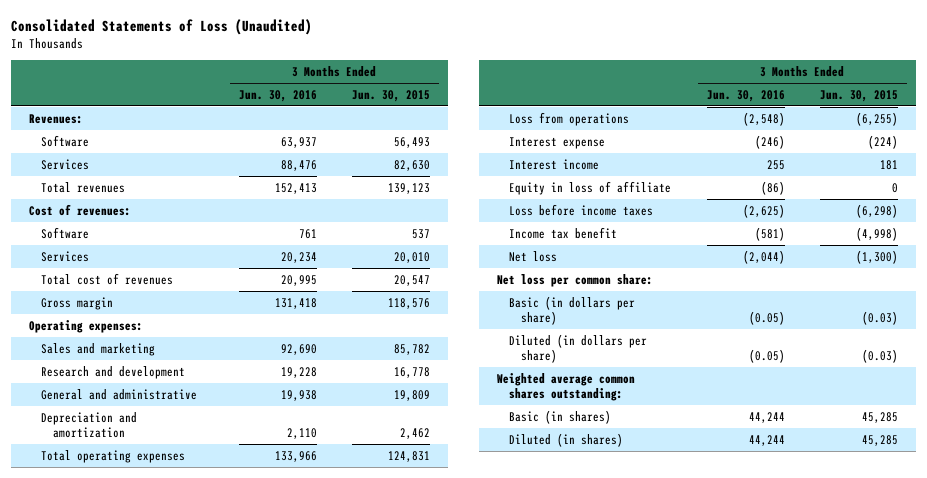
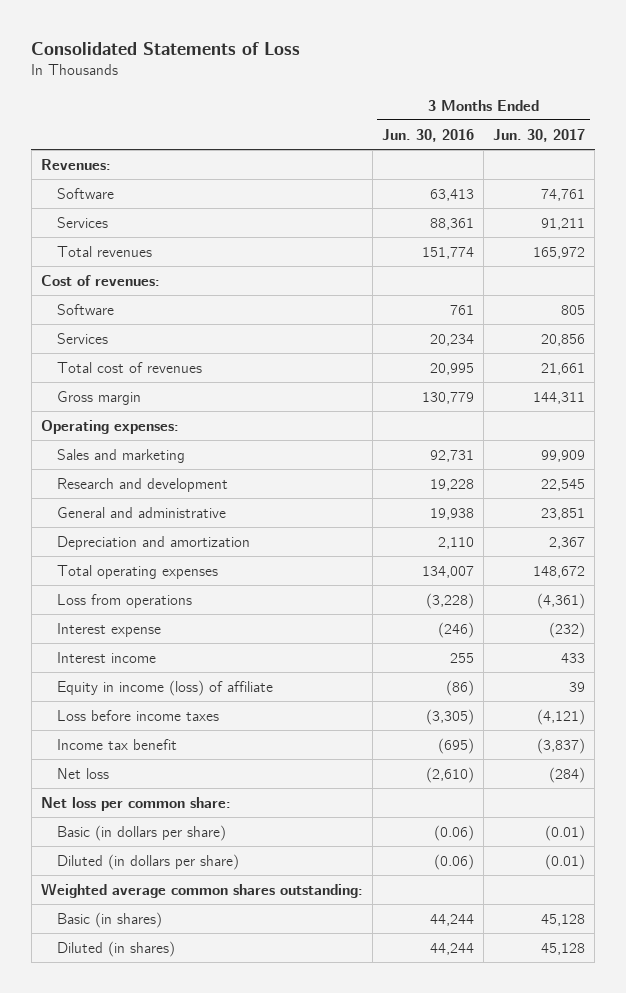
- Consolidated Statements of Loss (Unaudited)
+ Consolidated Statements of Loss
- | 3 Months Ended Jun. 30, 2016 | 3 Months Ended Jun. 30, 2015
+ | 3 Months Ended Jun. 30, 2016 | 3 Months Ended Jun. 30, 2017
- Software | 63,937 | 56,493
- Services | 88,476 | 82,630
- Total revenues | 152,413 | 139,123
+ Software | 63,413 | 74,761
+ Services | 88,361 | 91,211
+ Total revenues | 151,774 | 165,972
- Gross margin | 131,418 | 118,576
+ Gross margin | 130,779 | 144,311
- Sales and marketing | 92,690 | 85,782
+ Sales and marketing | 92,731 | 99,909
- Total operating expenses | 133,966 | 124,831
- Loss from operations | (2,548) | (6,255)
+ Total operating expenses | 134,007 | 148,672
+ Loss from operations | (3,228) | (4,361)
- Equity in loss of affiliate | (86) | 0
- Loss before income taxes | (2,625) | (6,298)
- Income tax benefit | (581) | (4,998)
- Net loss | (2,044) | (1,300)
+ Equity in income (loss) of affiliate | (86) | 39
+ Loss before income taxes | (3,305) | (4,121)
+ Income tax benefit | (695) | (3,837)
+ Net loss | (2,610) | (284)
- Basic (in dollars per share) | (0.05) | (0.03)
- Diluted (in dollars per share) | (0.05) | (0.03)
+ Basic (in dollars per share) | (0.06) | (0.01)
+ Diluted (in dollars per share) | (0.06) | (0.01)

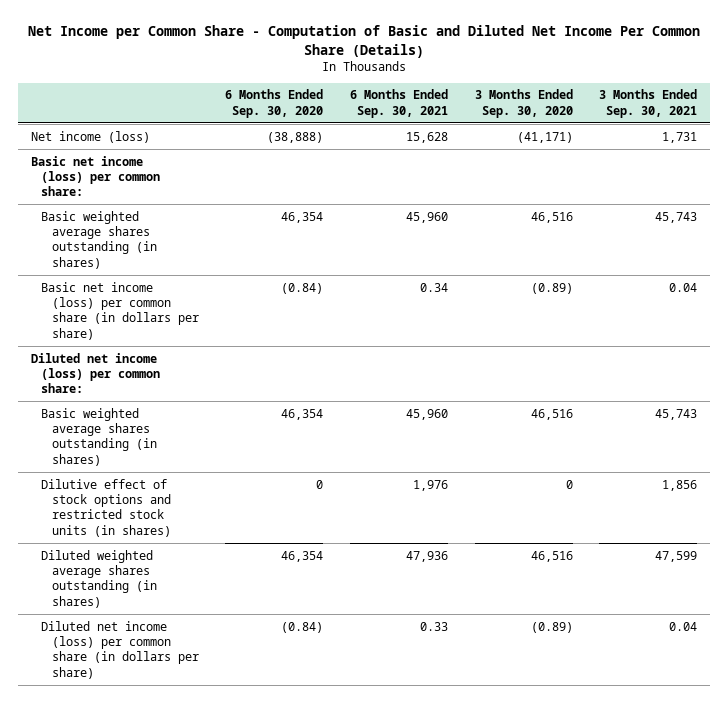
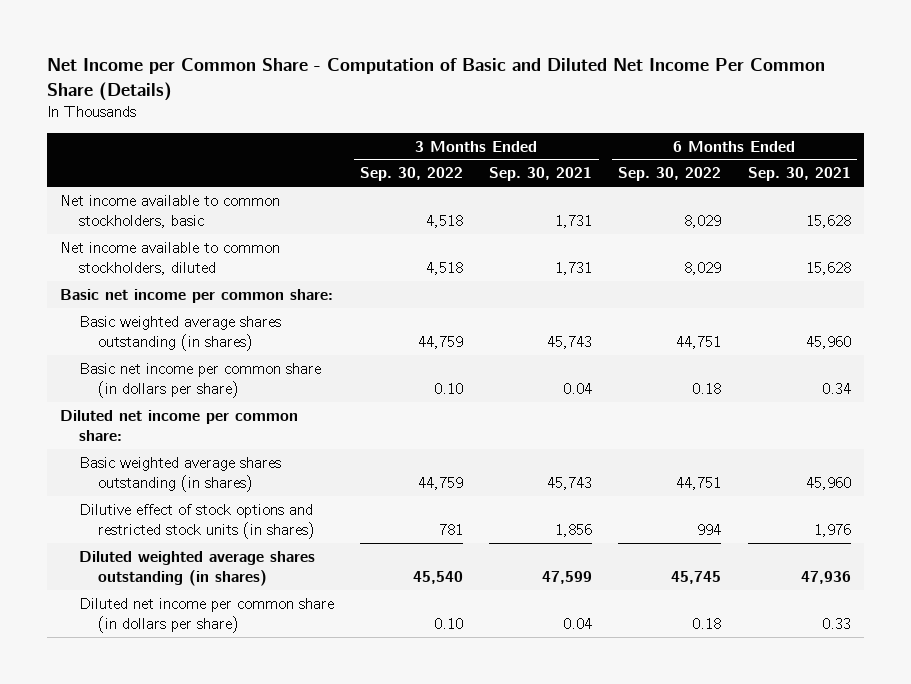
- | 6 Months Ended Sep. 30, 2020 | 6 Months Ended Sep. 30, 2021 | 3 Months Ended Sep. 30, 2020 | 3 Months Ended Sep. 30, 2021
+ | 3 Months Ended Sep. 30, 2022 | 3 Months Ended Sep. 30, 2021 | 6 Months Ended Sep. 30, 2022 | 6 Months Ended Sep. 30, 2021
- Net income (loss) | (38,888) | 15,628 | (41,171) | 1,731
- Basic net income (loss) per common share:
+ Net income available to common stockholders, basic | 4,518 | 1,731 | 8,029 | 15,628
+ Net income available to common stockholders, diluted | 4,518 | 1,731 | 8,029 | 15,628
+ Basic net income per common share:
- Basic net income (loss) per common share (in dollars per share) | (0.84) | 0.34 | (0.89) | 0.04
- Diluted net income (loss) per common share:
+ Basic net income per common share (in dollars per share) | 0.10 | 0.04 | 0.18 | 0.34
+ Diluted net income per common share:
- Diluted net income (loss) per common share (in dollars per share) | (0.84) | 0.33 | (0.89) | 0.04
+ Diluted net income per common share (in dollars per share) | 0.10 | 0.04 | 0.18 | 0.33

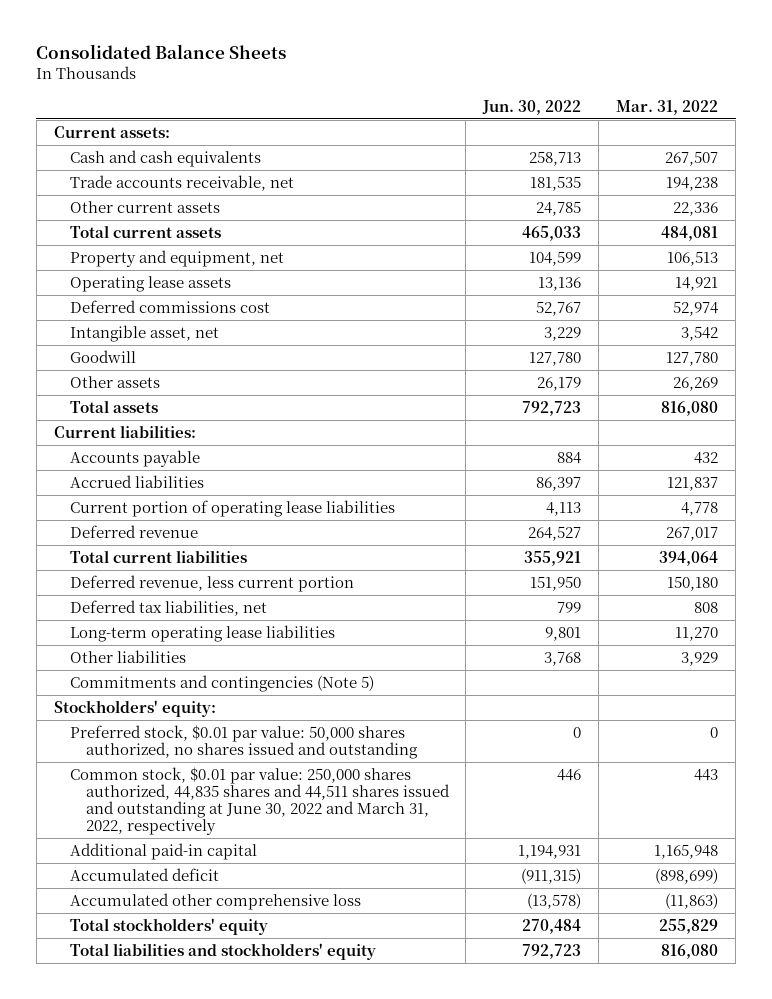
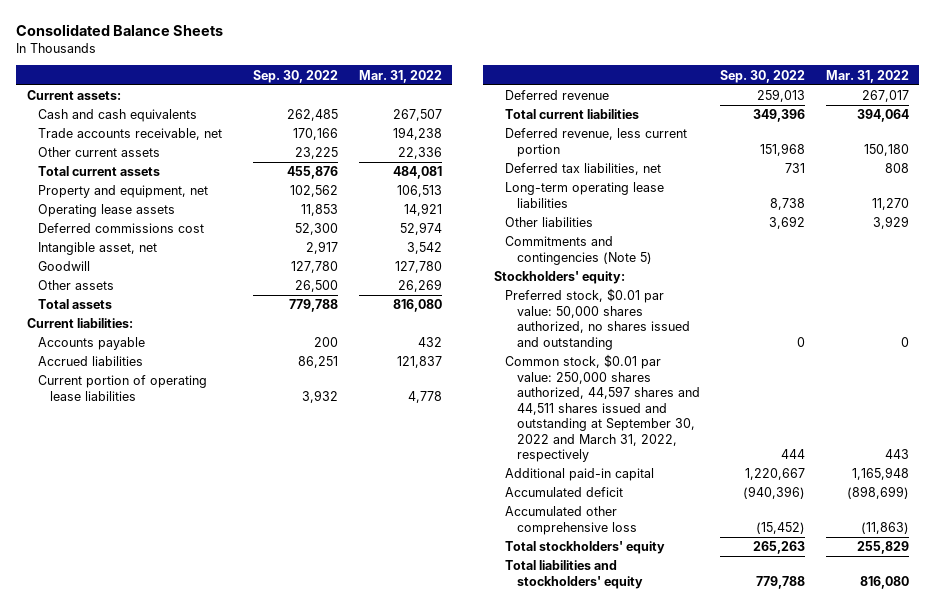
- | Jun. 30, 2022 | Mar. 31, 2022
+ | Sep. 30, 2022 | Mar. 31, 2022
- Common stock, $0.01 par value: 250,000 shares authorized, 44,835 shares and 44,511 shares issued and outstanding at June 30, 2022 and March 31, 2022, respectively | 446 | 443
+ Common stock, $0.01 par value: 250,000 shares authorized, 44,597 shares and 44,511 shares issued and outstanding at September 30, 2022 and March 31, 2022, respectively | 444 | 443

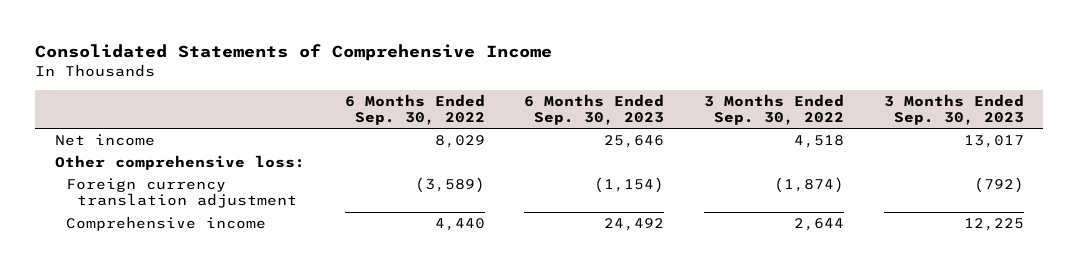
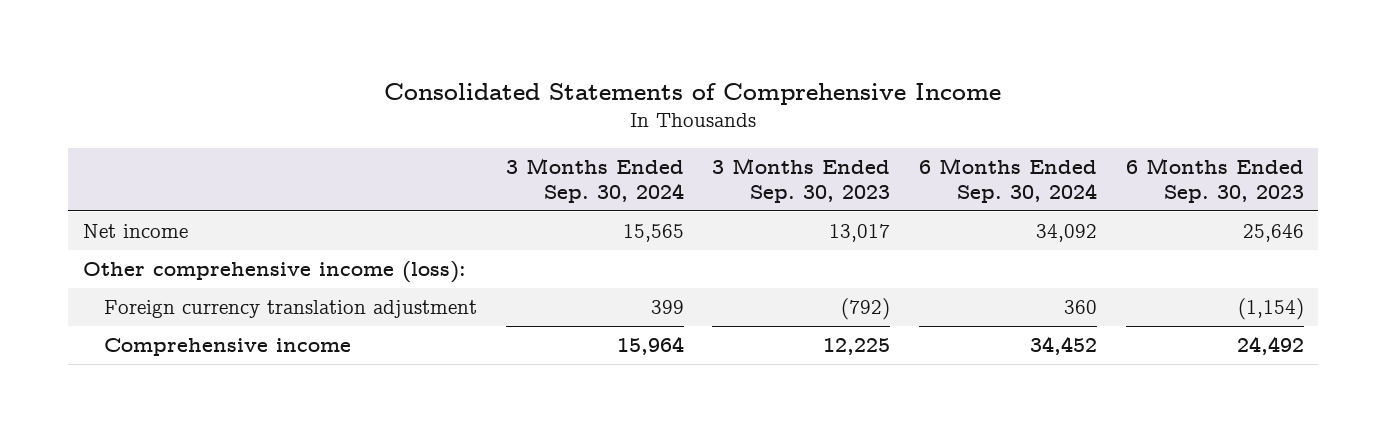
- | 6 Months Ended Sep. 30, 2022 | 6 Months Ended Sep. 30, 2023 | 3 Months Ended Sep. 30, 2022 | 3 Months Ended Sep. 30, 2023
+ | 3 Months Ended Sep. 30, 2024 | 3 Months Ended Sep. 30, 2023 | 6 Months Ended Sep. 30, 2024 | 6 Months Ended Sep. 30, 2023
- Other comprehensive loss:
+ Other comprehensive income (loss):

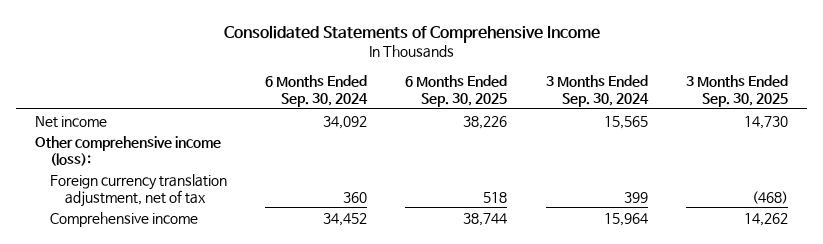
- | 3 Months Ended Sep. 30, 2024 | 3 Months Ended Sep. 30, 2023 | 6 Months Ended Sep. 30, 2024 | 6 Months Ended Sep. 30, 2023
+ | 6 Months Ended Sep. 30, 2024 | 6 Months Ended Sep. 30, 2025 | 3 Months Ended Sep. 30, 2024 | 3 Months Ended Sep. 30, 2025
- Foreign currency translation adjustment | 399 | (792) | 360 | (1,154)
+ Foreign currency translation adjustment, net of tax | 360 | 518 | 399 | (468)

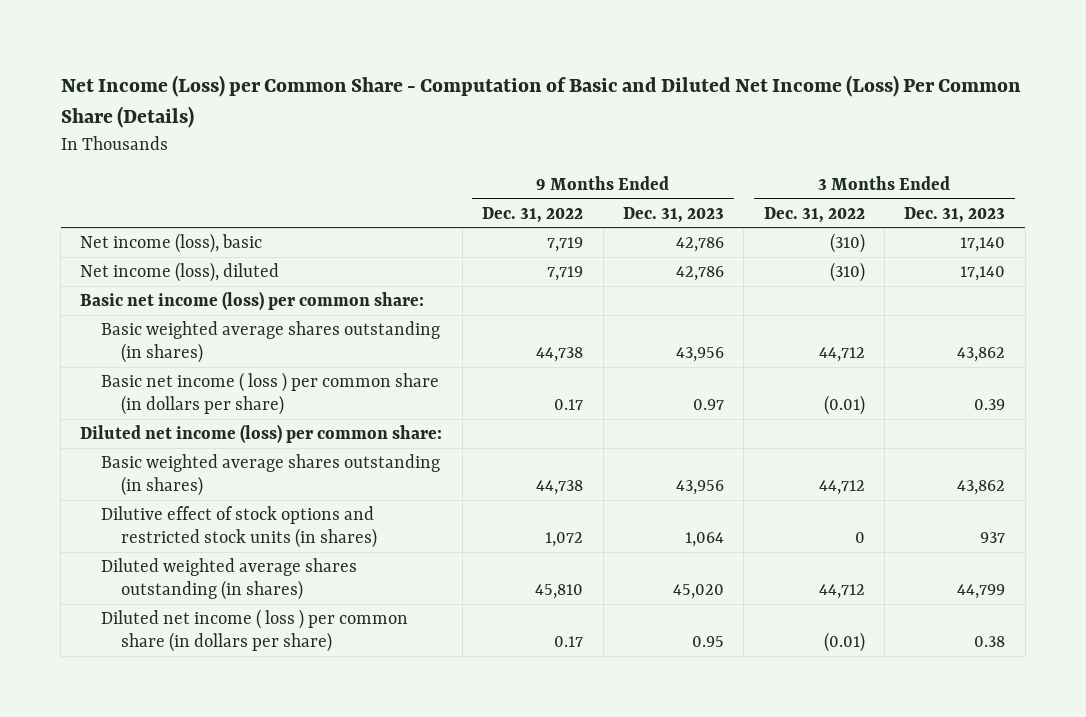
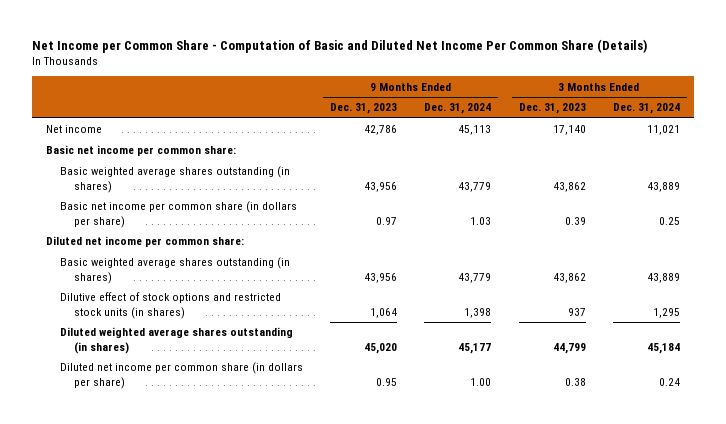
- Net Income (Loss) per Common Share - Computation of Basic and Diluted Net Income (Loss) Per Common Share (Details)
+ Net Income per Common Share - Computation of Basic and Diluted Net Income Per Common Share (Details)
- | 9 Months Ended Dec. 31, 2022 | 9 Months Ended Dec. 31, 2023 | 3 Months Ended Dec. 31, 2022 | 3 Months Ended Dec. 31, 2023
+ | 9 Months Ended Dec. 31, 2023 | 9 Months Ended Dec. 31, 2024 | 3 Months Ended Dec. 31, 2023 | 3 Months Ended Dec. 31, 2024
- Net income (loss), basic | 7,719 | 42,786 | (310) | 17,140
- Net income (loss), diluted | 7,719 | 42,786 | (310) | 17,140
- Basic net income (loss) per common share:
+ Net income | 42,786 | 45,113 | 17,140 | 11,021
+ Basic net income per common share:
- Basic net income ( loss ) per common share (in dollars per share) | 0.17 | 0.97 | (0.01) | 0.39
- Diluted net income (loss) per common share:
+ Basic net income per common share (in dollars per share) | 0.97 | 1.03 | 0.39 | 0.25
+ Diluted net income per common share:
- Diluted net income ( loss ) per common share (in dollars per share) | 0.17 | 0.95 | (0.01) | 0.38
+ Diluted net income per common share (in dollars per share) | 0.95 | 1.00 | 0.38 | 0.24

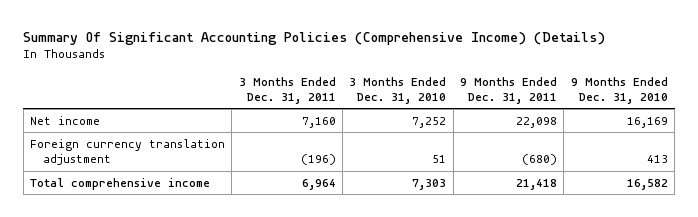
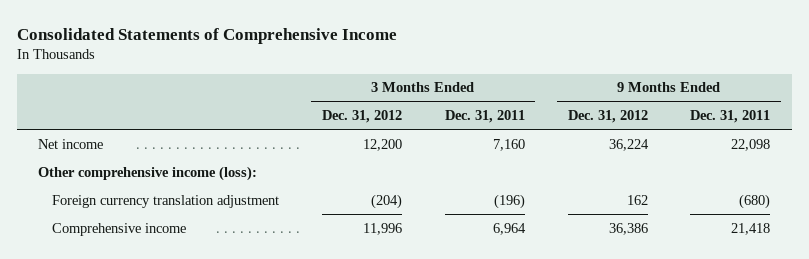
- Summary Of Significant Accounting Policies (Comprehensive Income) (Details)
+ Consolidated Statements of Comprehensive Income
- | 3 Months Ended Dec. 31, 2011 | 3 Months Ended Dec. 31, 2010 | 9 Months Ended Dec. 31, 2011 | 9 Months Ended Dec. 31, 2010
+ | 3 Months Ended Dec. 31, 2012 | 3 Months Ended Dec. 31, 2011 | 9 Months Ended Dec. 31, 2012 | 9 Months Ended Dec. 31, 2011
+ Other comprehensive income (loss):
- Total comprehensive income | 6,964 | 7,303 | 21,418 | 16,582
+ Comprehensive income | 11,996 | 6,964 | 36,386 | 21,418

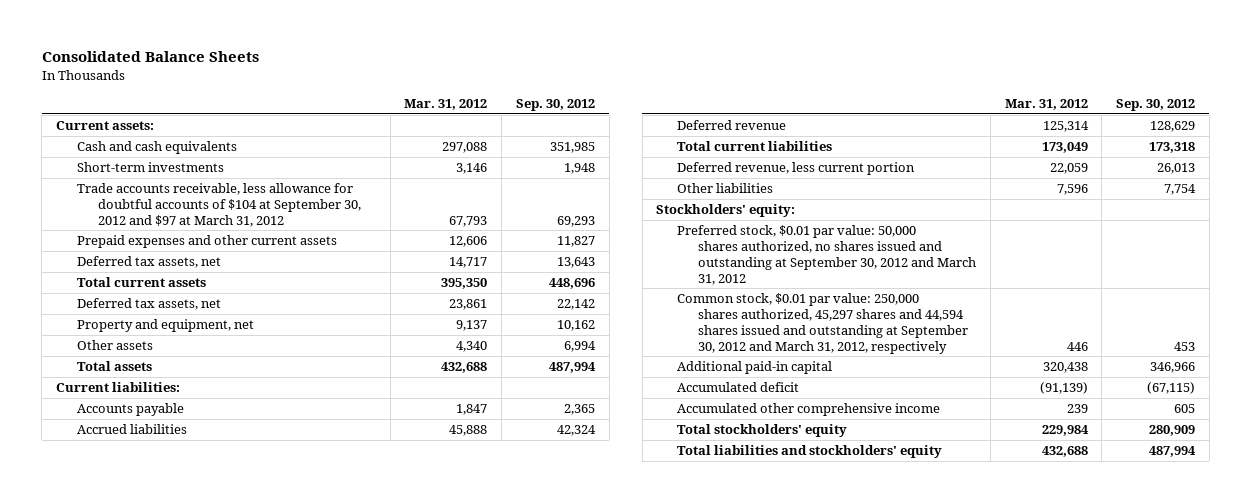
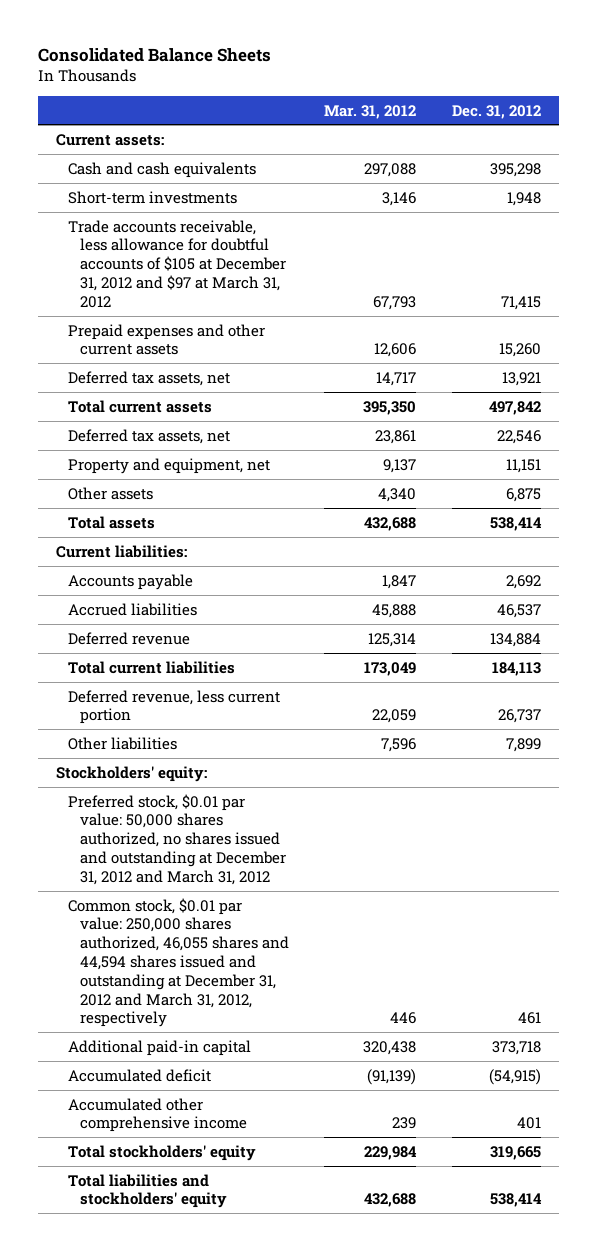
- | Mar. 31, 2012 | Sep. 30, 2012
+ | Mar. 31, 2012 | Dec. 31, 2012
- Trade accounts receivable, less allowance for doubtful accounts of $104 at September 30, 2012 and $97 at March 31, 2012 | 67,793 | 69,293
+ Trade accounts receivable, less allowance for doubtful accounts of $105 at December 31, 2012 and $97 at March 31, 2012 | 67,793 | 71,415
- Preferred stock, $0.01 par value: 50,000 shares authorized, no shares issued and outstanding at September 30, 2012 and March 31, 2012
- Common stock, $0.01 par value: 250,000 shares authorized, 45,297 shares and 44,594 shares issued and outstanding at September 30, 2012 and March 31, 2012, respectively | 446 | 453
+ Preferred stock, $0.01 par value: 50,000 shares authorized, no shares issued and outstanding at December 31, 2012 and March 31, 2012
+ Common stock, $0.01 par value: 250,000 shares authorized, 46,055 shares and 44,594 shares issued and outstanding at December 31, 2012 and March 31, 2012, respectively | 446 | 461

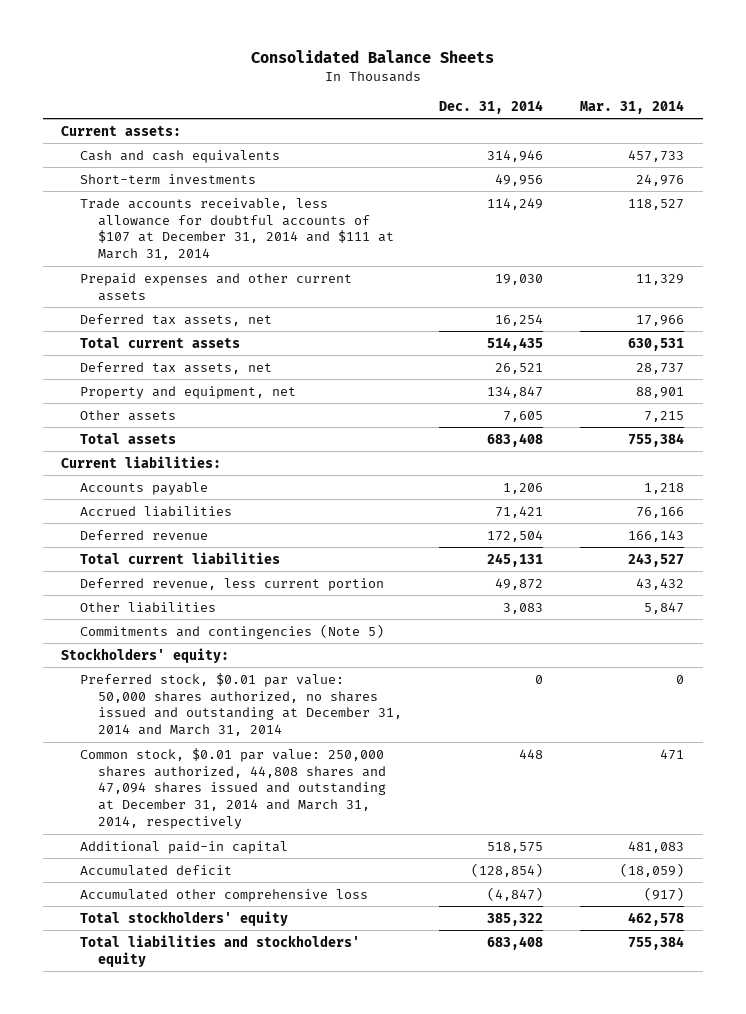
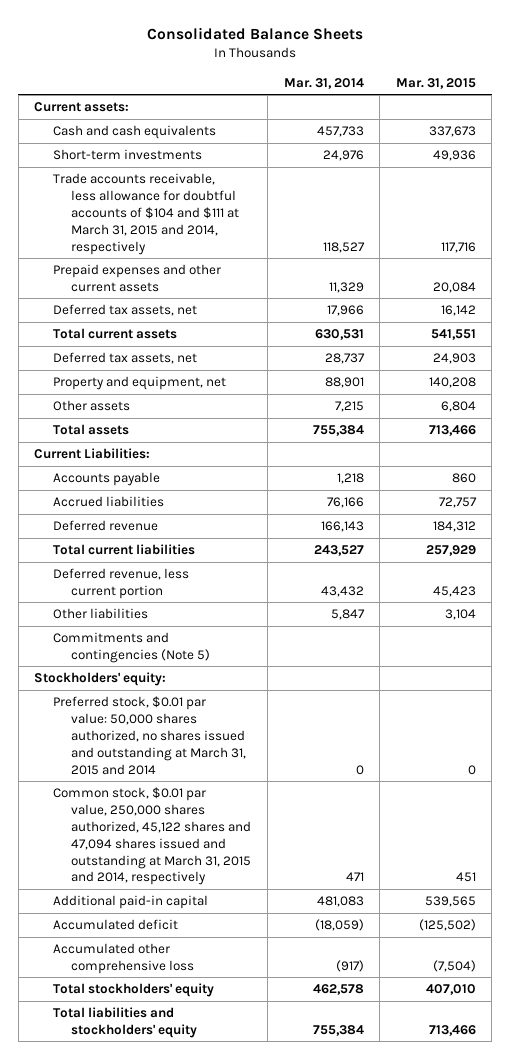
- | Dec. 31, 2014 | Mar. 31, 2014
+ | Mar. 31, 2014 | Mar. 31, 2015
- Trade accounts receivable, less allowance for doubtful accounts of $107 at December 31, 2014 and $111 at March 31, 2014 | 114,249 | 118,527
+ Trade accounts receivable, less allowance for doubtful accounts of $104 and $111 at March 31, 2015 and 2014, respectively | 118,527 | 117,716
- Current liabilities:
+ Current Liabilities:
- Preferred stock, $0.01 par value: 50,000 shares authorized, no shares issued and outstanding at December 31, 2014 and March 31, 2014 | 0 | 0
- Common stock, $0.01 par value: 250,000 shares authorized, 44,808 shares and 47,094 shares issued and outstanding at December 31, 2014 and March 31, 2014, respectively | 448 | 471
+ Preferred stock, $0.01 par value: 50,000 shares authorized, no shares issued and outstanding at March 31, 2015 and 2014 | 0 | 0
+ Common stock, $0.01 par value, 250,000 shares authorized, 45,122 shares and 47,094 shares issued and outstanding at March 31, 2015 and 2014, respectively | 471 | 451

